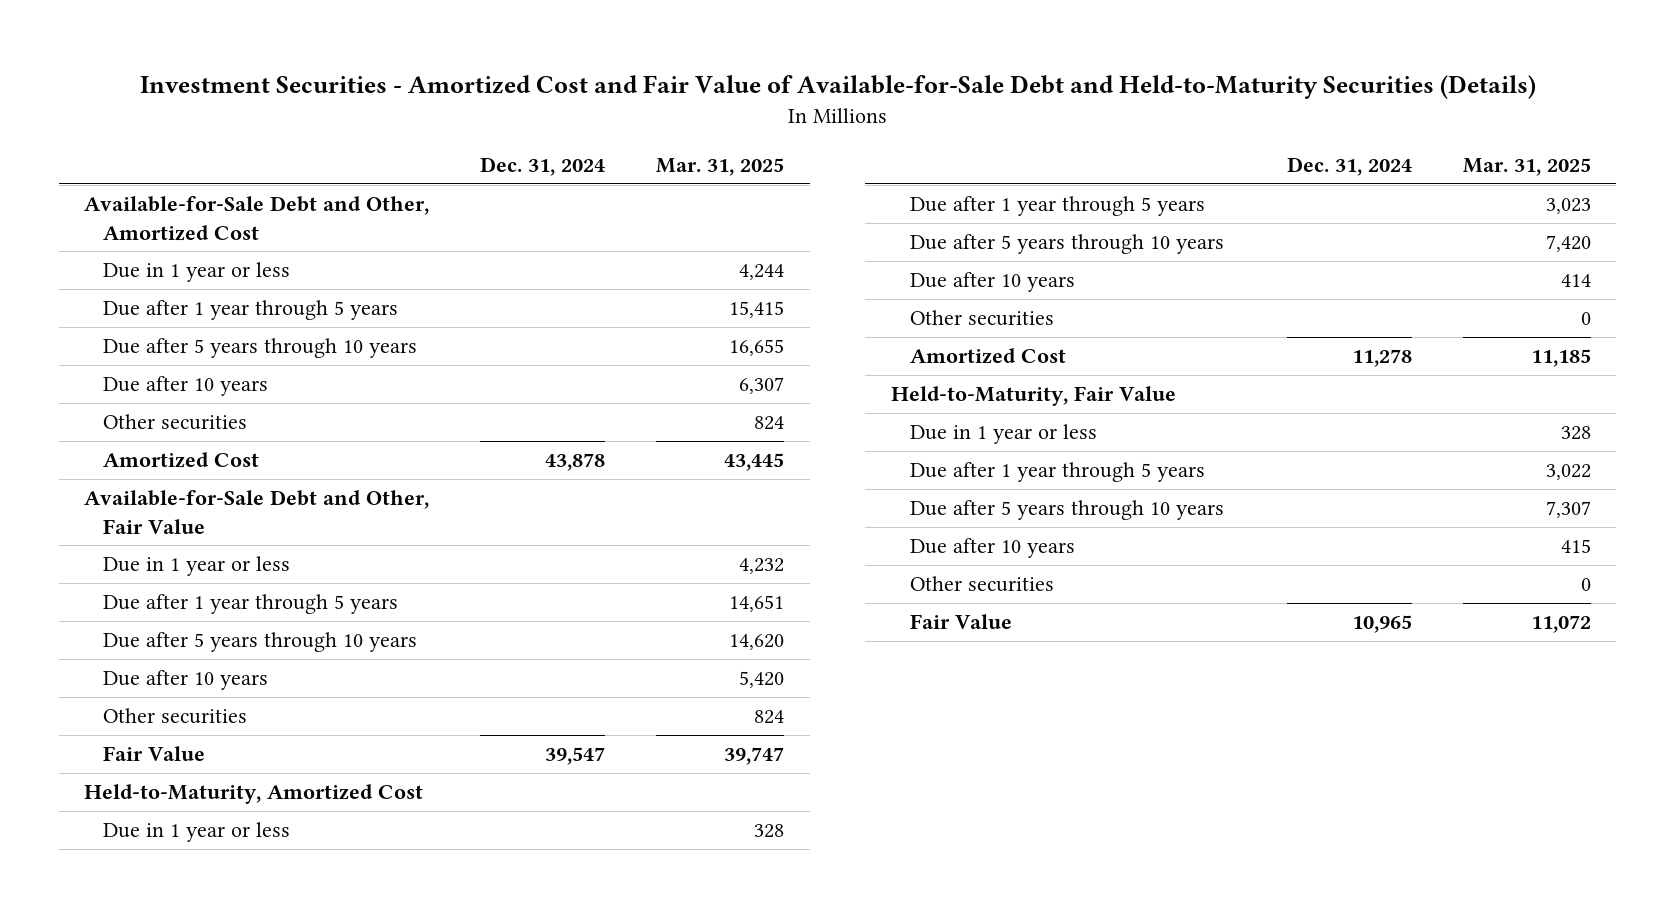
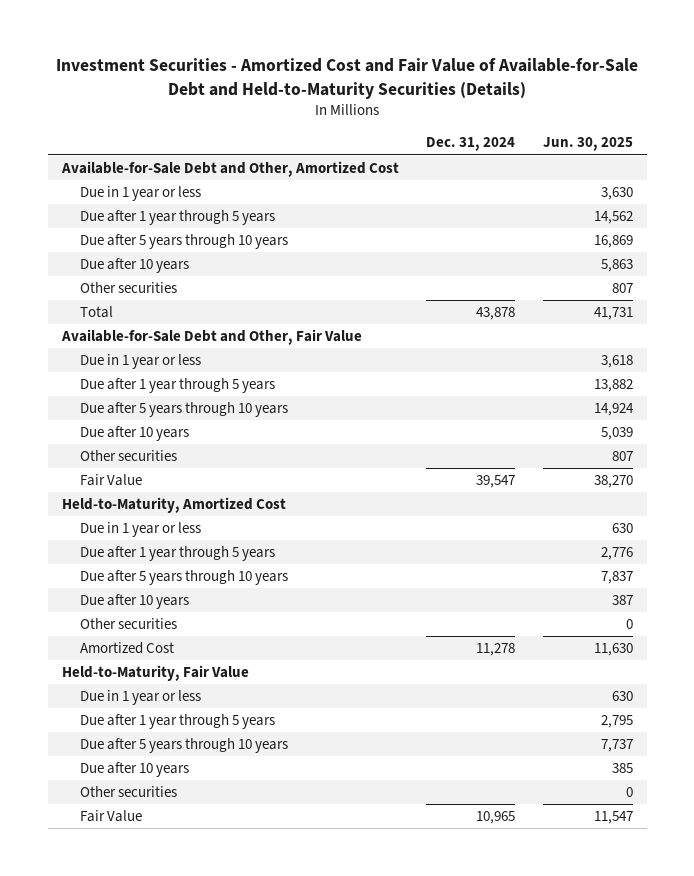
- | Dec. 31, 2024 | Mar. 31, 2025
+ | Dec. 31, 2024 | Jun. 30, 2025
- Amortized Cost | 43,878 | 43,445
+ Total | 43,878 | 41,731

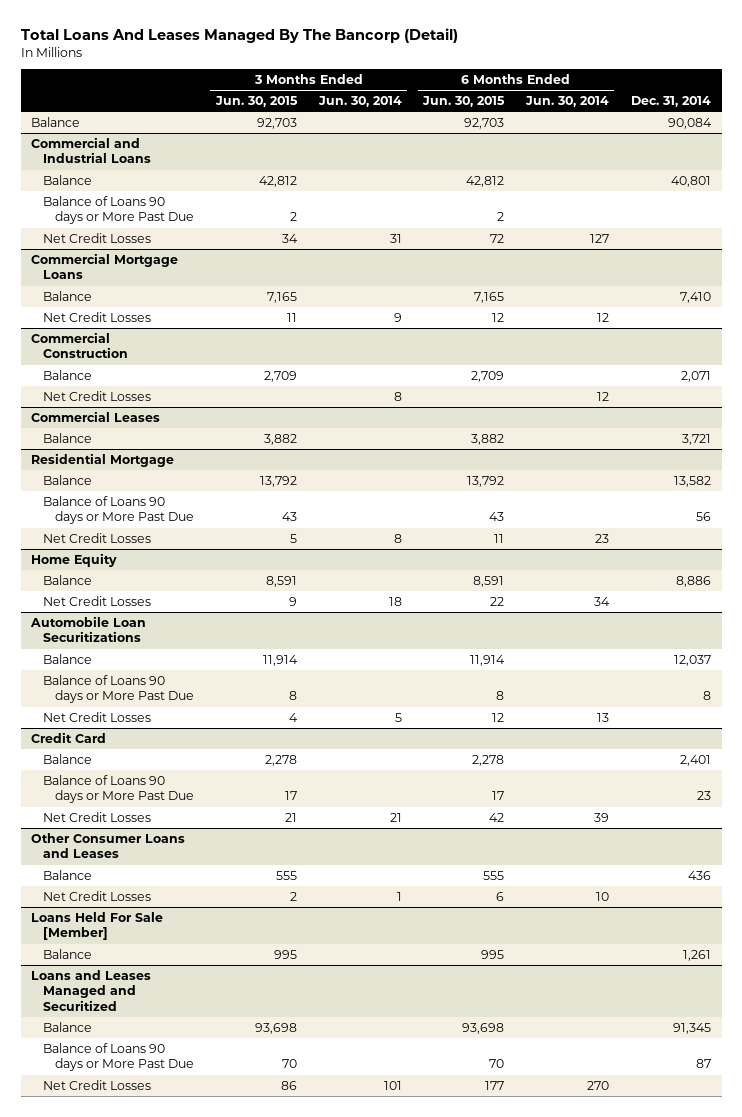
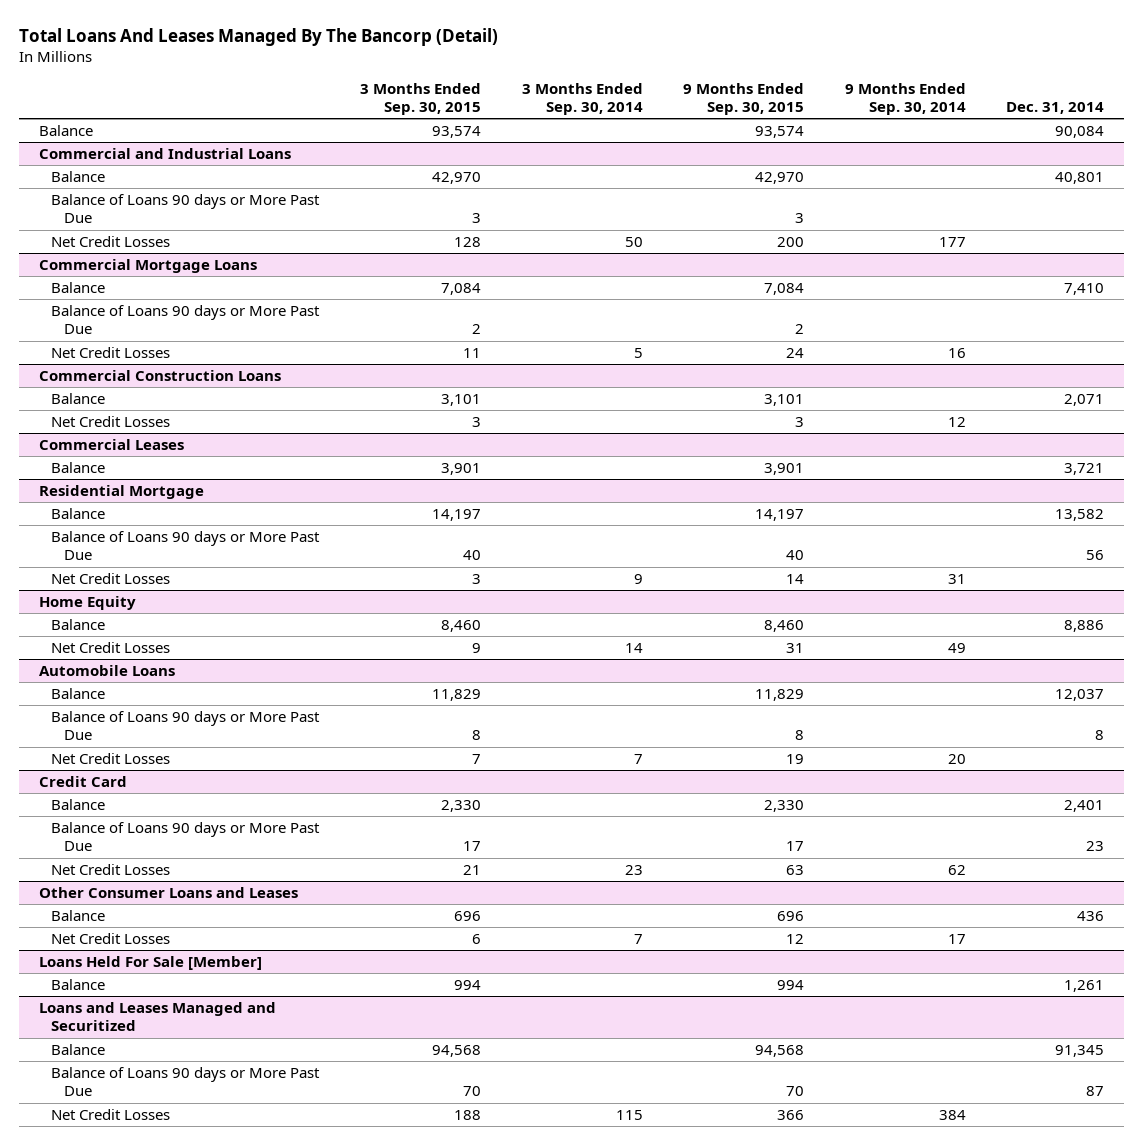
- | 3 Months Ended Jun. 30, 2015 | 3 Months Ended Jun. 30, 2014 | 6 Months Ended Jun. 30, 2015 | 6 Months Ended Jun. 30, 2014 | Dec. 31, 2014
+ | 3 Months Ended Sep. 30, 2015 | 3 Months Ended Sep. 30, 2014 | 9 Months Ended Sep. 30, 2015 | 9 Months Ended Sep. 30, 2014 | Dec. 31, 2014
@ Commercial Mortgage Loans
+ Balance of Loans 90 days or More Past Due | 2 | | 2 | |
- Commercial Construction
+ Commercial Construction Loans
- Automobile Loan Securitizations
+ Automobile Loans

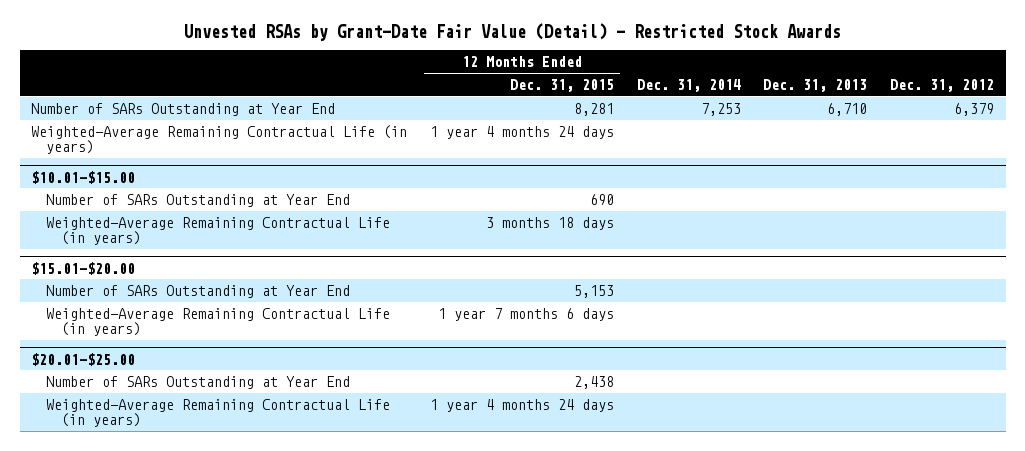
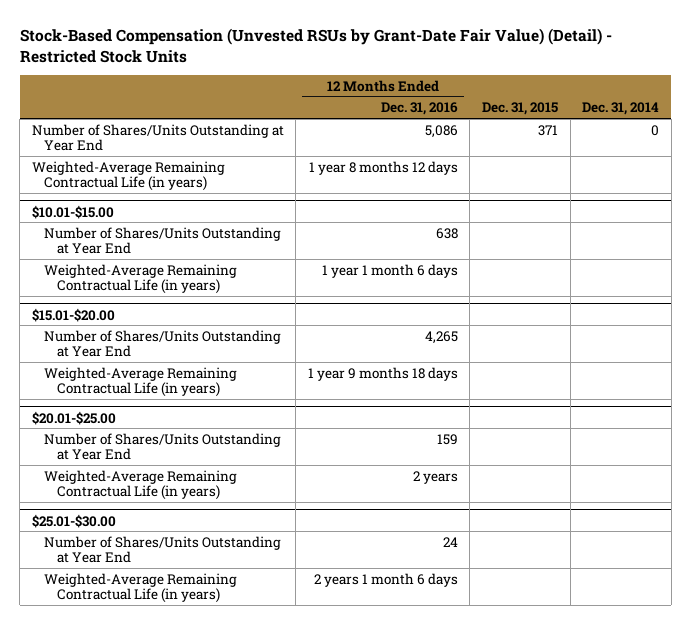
- Unvested RSAs by Grant-Date Fair Value (Detail) - Restricted Stock Awards
+ Stock-Based Compensation (Unvested RSUs by Grant-Date Fair Value) (Detail) - Restricted Stock Units
- | 12 Months Ended Dec. 31, 2015 | Dec. 31, 2014 | Dec. 31, 2013 | Dec. 31, 2012
+ | 12 Months Ended Dec. 31, 2016 | Dec. 31, 2015 | Dec. 31, 2014
- Number of SARs Outstanding at Year End | 8,281 | 7,253 | 6,710 | 6,379
+ Number of Shares/Units Outstanding at Year End | 5,086 | 371 | 0
@ $10.01-$15.00
- Number of SARs Outstanding at Year End | 690 | | |
+ Number of Shares/Units Outstanding at Year End | 638 | |
@ $15.01-$20.00
- Number of SARs Outstanding at Year End | 5,153 | | |
+ Number of Shares/Units Outstanding at Year End | 4,265 | |
@ $20.01-$25.00
- Number of SARs Outstanding at Year End | 2,438 | | |
+ Number of Shares/Units Outstanding at Year End | 159 | |
+ $25.01-$30.00
+ Number of Shares/Units Outstanding at Year End | 24 | |
+ Weighted-Average Remaining Contractual Life (in years) | 2 years 1 month 6 days | |

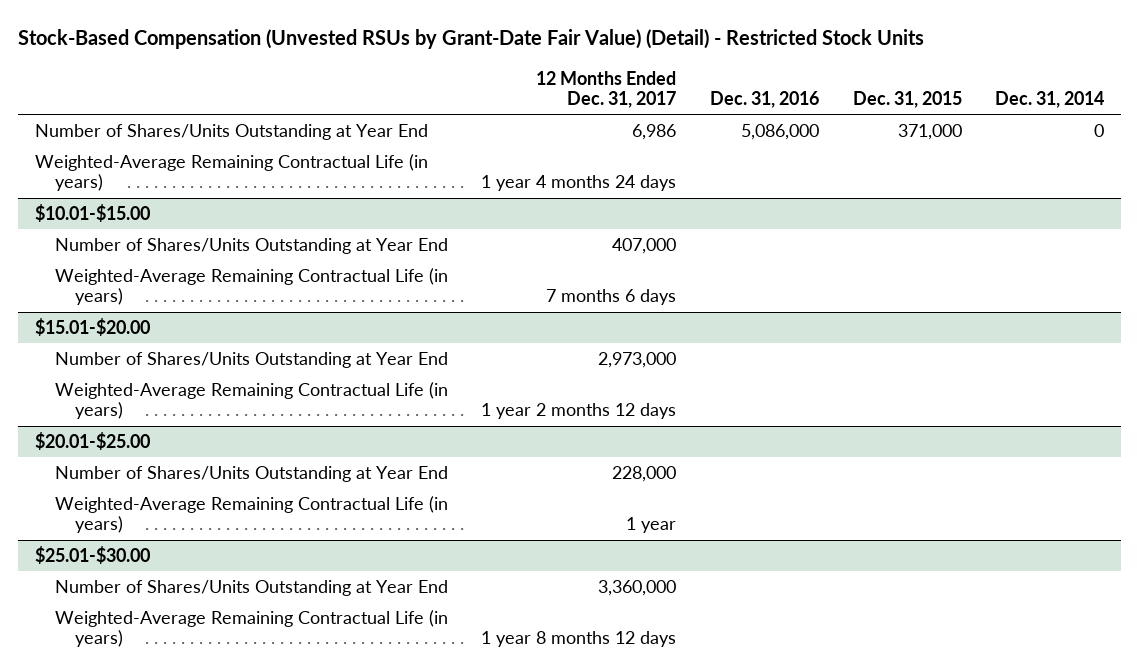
- | 12 Months Ended Dec. 31, 2016 | Dec. 31, 2015 | Dec. 31, 2014
+ | 12 Months Ended Dec. 31, 2017 | Dec. 31, 2016 | Dec. 31, 2015 | Dec. 31, 2014
- Number of Shares/Units Outstanding at Year End | 5,086 | 371 | 0
+ Number of Shares/Units Outstanding at Year End | 6,986 | 5,086,000 | 371,000 | 0

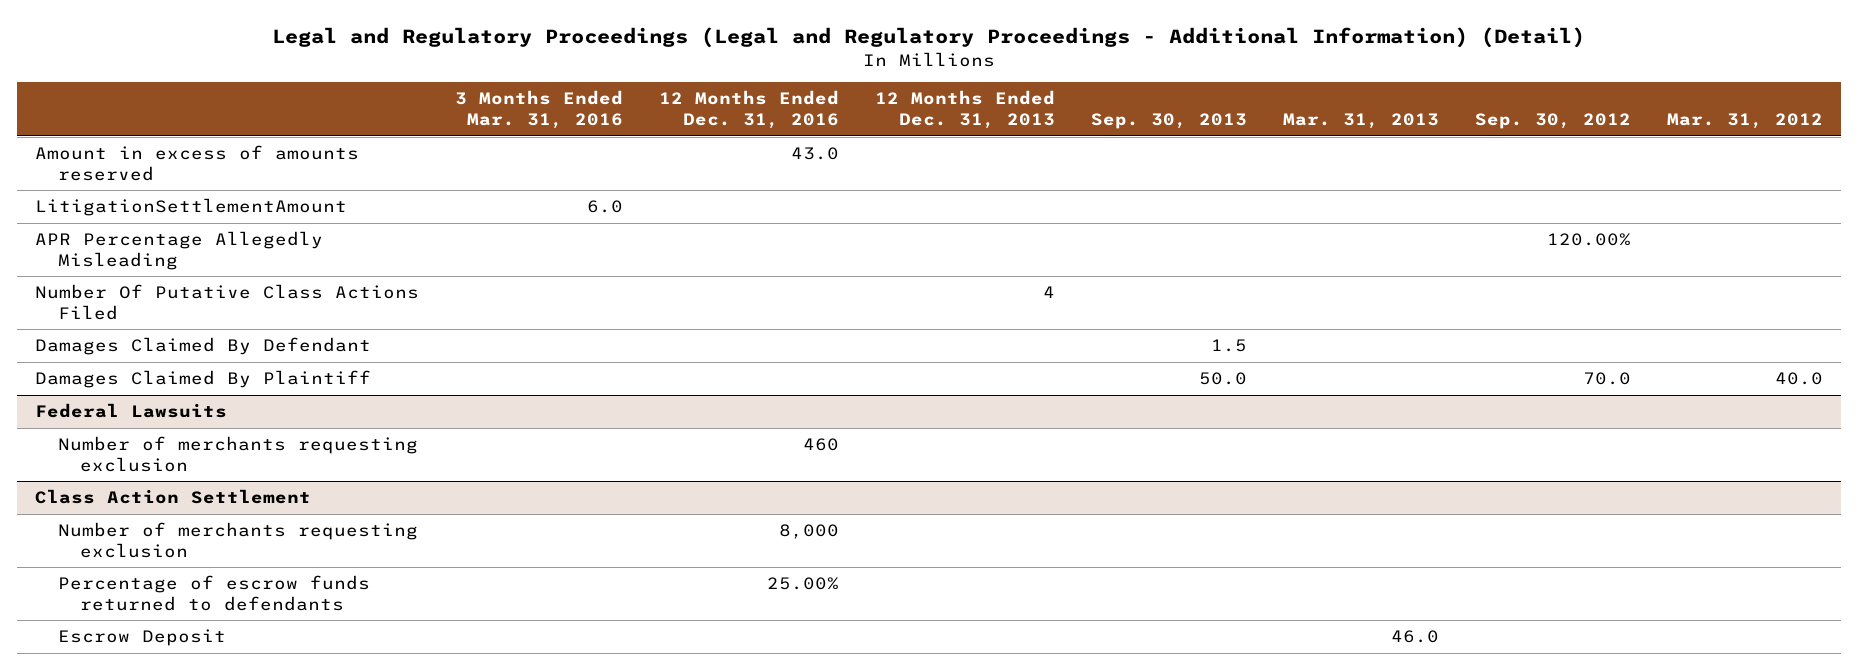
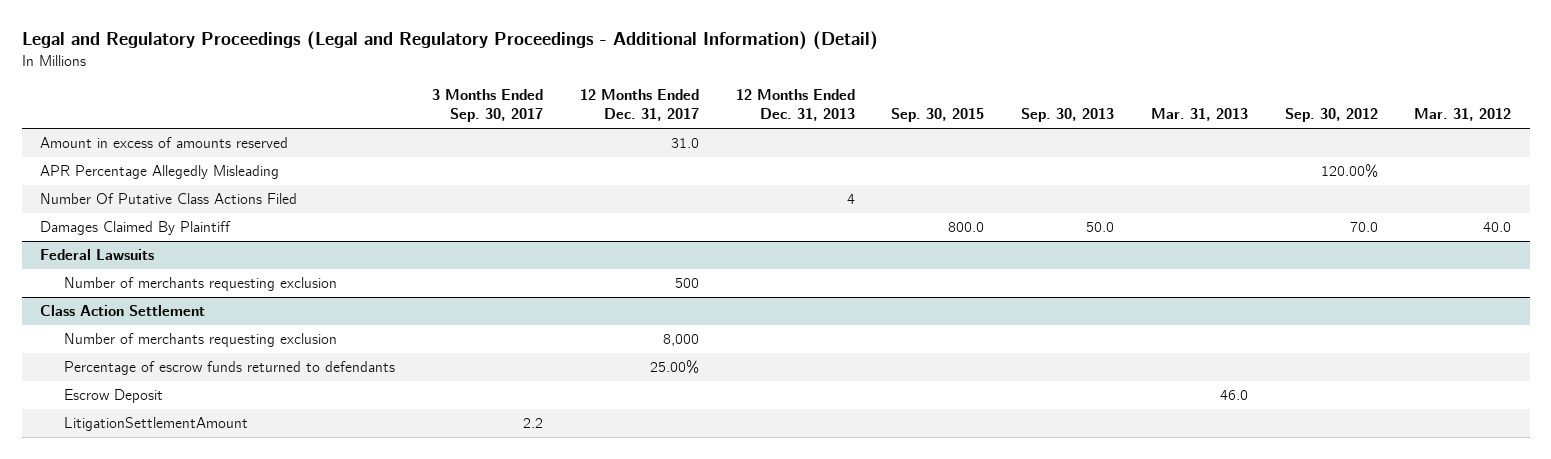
- | 3 Months Ended Mar. 31, 2016 | 12 Months Ended Dec. 31, 2016 | 12 Months Ended Dec. 31, 2013 | Sep. 30, 2013 | Mar. 31, 2013 | Sep. 30, 2012 | Mar. 31, 2012
+ | 3 Months Ended Sep. 30, 2017 | 12 Months Ended Dec. 31, 2017 | 12 Months Ended Dec. 31, 2013 | Sep. 30, 2015 | Sep. 30, 2013 | Mar. 31, 2013 | Sep. 30, 2012 | Mar. 31, 2012
- LitigationSettlementAmount | 6.0 | | | | | |
- Damages Claimed By Defendant | | | | 1.5 | | |
@ Class Action Settlement
+ LitigationSettlementAmount | 2.2 | | | | | | |

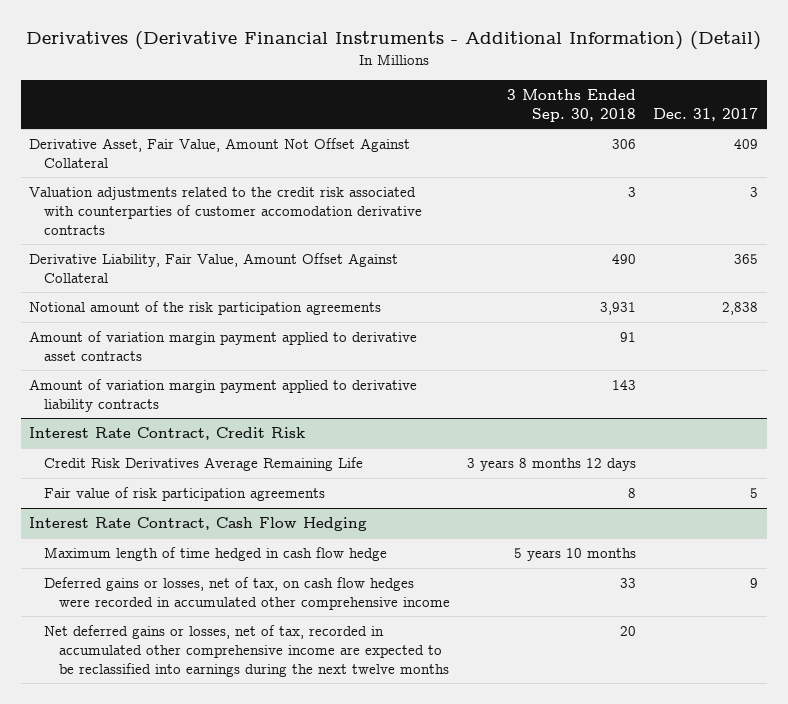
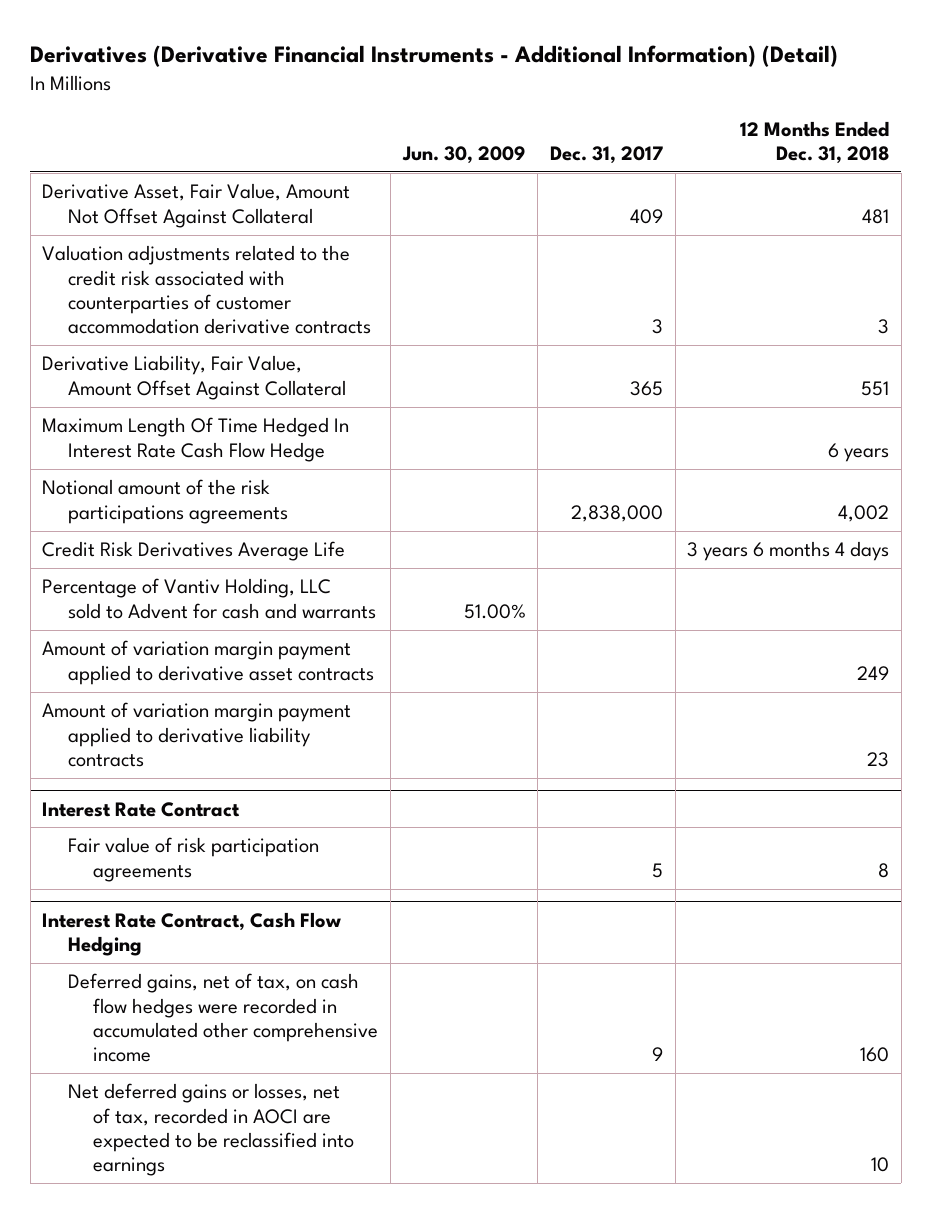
- | 3 Months Ended Sep. 30, 2018 | Dec. 31, 2017
+ | Jun. 30, 2009 | Dec. 31, 2017 | 12 Months Ended Dec. 31, 2018
- Valuation adjustments related to the credit risk associated with counterparties of customer accomodation derivative contracts | 3 | 3
+ Valuation adjustments related to the credit risk associated with counterparties of customer accommodation derivative contracts | | 3 | 3
- Notional amount of the risk participation agreements | 3,931 | 2,838
+ Maximum Length Of Time Hedged In Interest Rate Cash Flow Hedge | | | 6 years
+ Notional amount of the risk participations agreements | | 2,838,000 | 4,002
+ Credit Risk Derivatives Average Life | | | 3 years 6 months 4 days
+ Percentage of Vantiv Holding, LLC sold to Advent for cash and warrants | 51.00% | |
- Interest Rate Contract, Credit Risk
- Credit Risk Derivatives Average Remaining Life | 3 years 8 months 12 days |
+ Interest Rate Contract
@ Interest Rate Contract, Cash Flow Hedging
- Maximum length of time hedged in cash flow hedge | 5 years 10 months |
- Deferred gains or losses, net of tax, on cash flow hedges were recorded in accumulated other comprehensive income | 33 | 9
- Net deferred gains or losses, net of tax, recorded in accumulated other comprehensive income are expected to be reclassified into earnings during the next twelve months | 20 |
+ Deferred gains, net of tax, on cash flow hedges were recorded in accumulated other comprehensive income | | 9 | 160
+ Net deferred gains or losses, net of tax, recorded in AOCI are expected to be reclassified into earnings | | | 10

